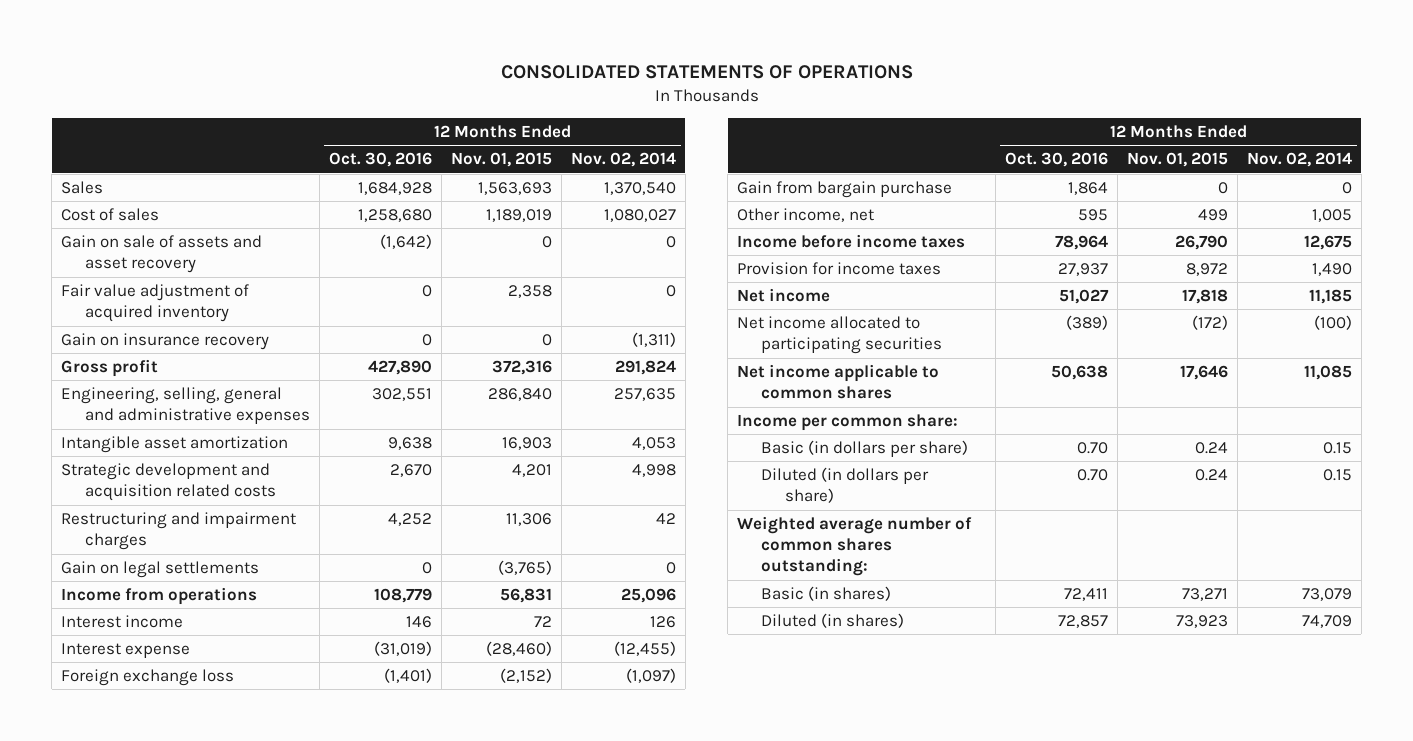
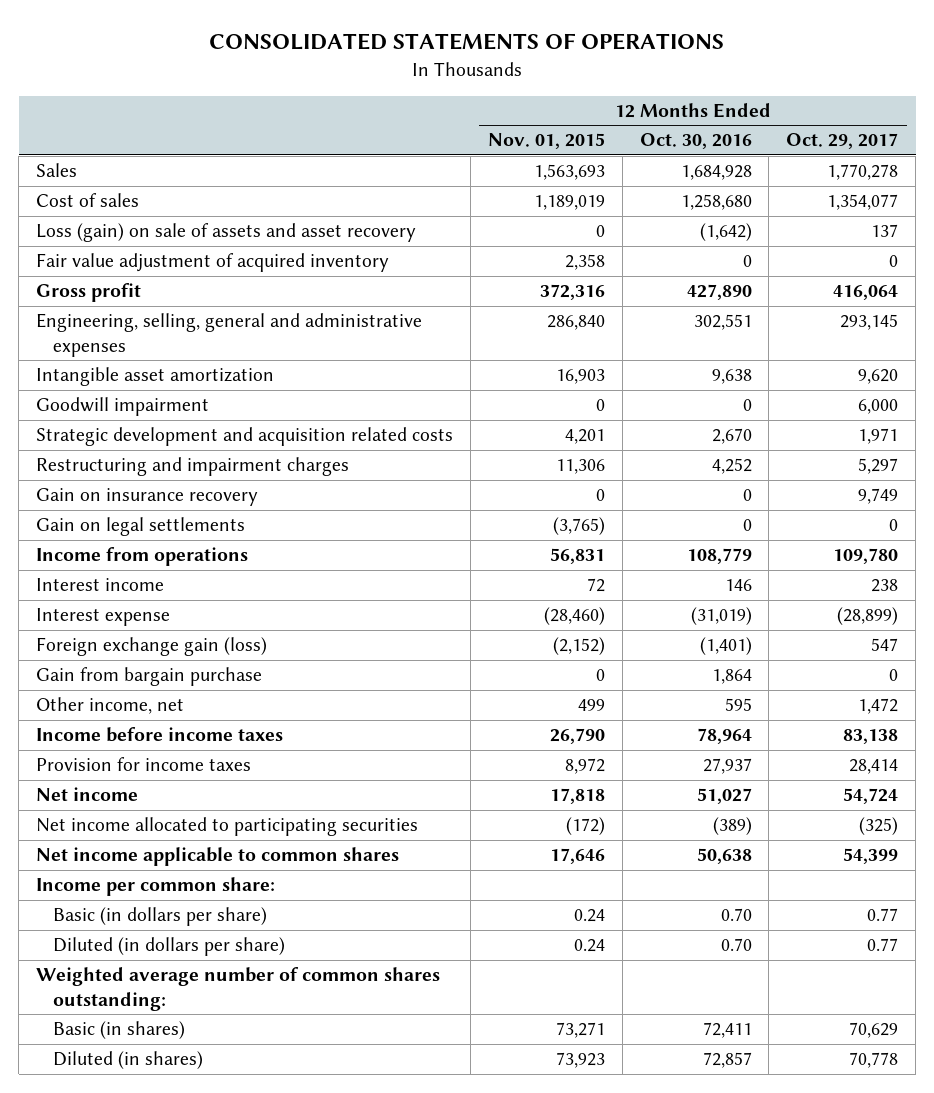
- | 12 Months Ended Oct. 30, 2016 | 12 Months Ended Nov. 01, 2015 | 12 Months Ended Nov. 02, 2014
+ | 12 Months Ended Nov. 01, 2015 | 12 Months Ended Oct. 30, 2016 | 12 Months Ended Oct. 29, 2017
- Gain on sale of assets and asset recovery | (1,642) | 0 | 0
+ Loss (gain) on sale of assets and asset recovery | 0 | (1,642) | 137
+ Goodwill impairment | 0 | 0 | 6,000
moved down: Gain on insurance recovery | 0 | 0 | 9,749
- Foreign exchange loss | (1,401) | (2,152) | (1,097)
+ Foreign exchange gain (loss) | (2,152) | (1,401) | 547

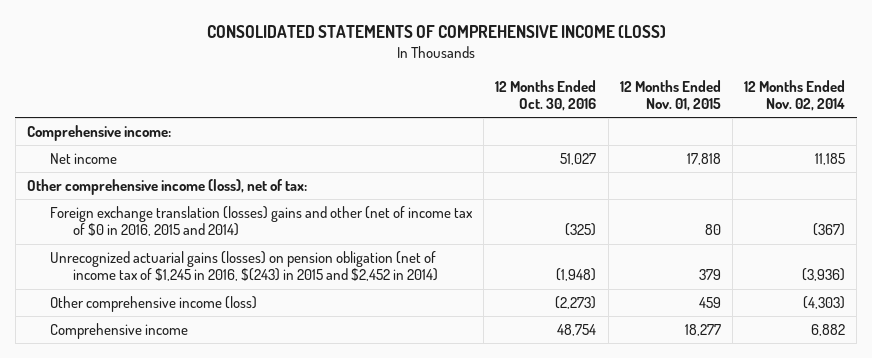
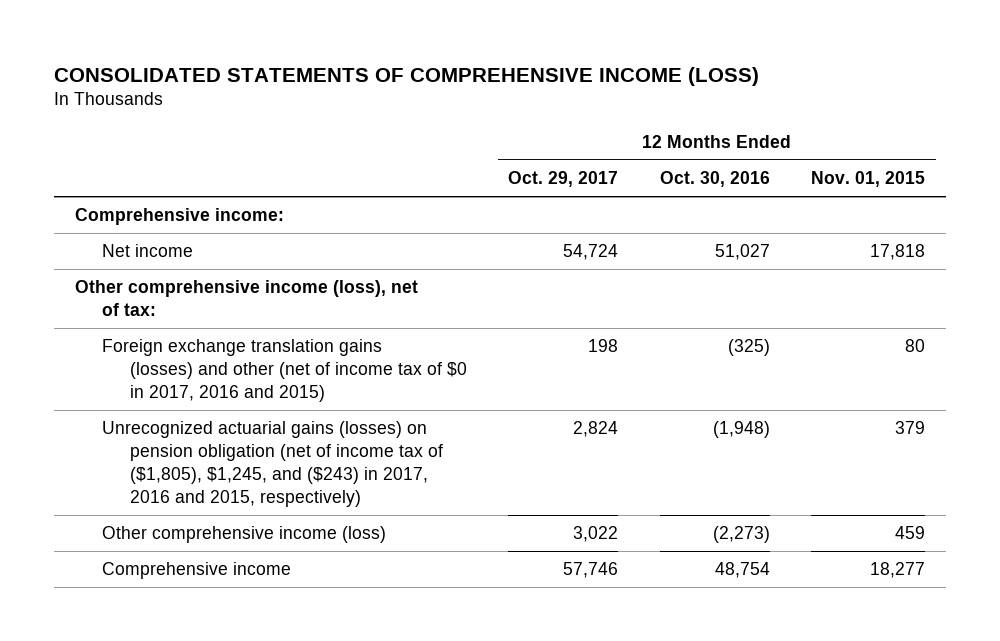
- | 12 Months Ended Oct. 30, 2016 | 12 Months Ended Nov. 01, 2015 | 12 Months Ended Nov. 02, 2014
+ | 12 Months Ended Oct. 29, 2017 | 12 Months Ended Oct. 30, 2016 | 12 Months Ended Nov. 01, 2015
- Foreign exchange translation (losses) gains and other (net of income tax of $0 in 2016, 2015 and 2014) | (325) | 80 | (367)
- Unrecognized actuarial gains (losses) on pension obligation (net of income tax of $1,245 in 2016, $(243) in 2015 and $2,452 in 2014) | (1,948) | 379 | (3,936)
+ Foreign exchange translation gains (losses) and other (net of income tax of $0 in 2017, 2016 and 2015) | 198 | (325) | 80
+ Unrecognized actuarial gains (losses) on pension obligation (net of income tax of ($1,805), $1,245, and ($243) in 2017, 2016 and 2015, respectively) | 2,824 | (1,948) | 379

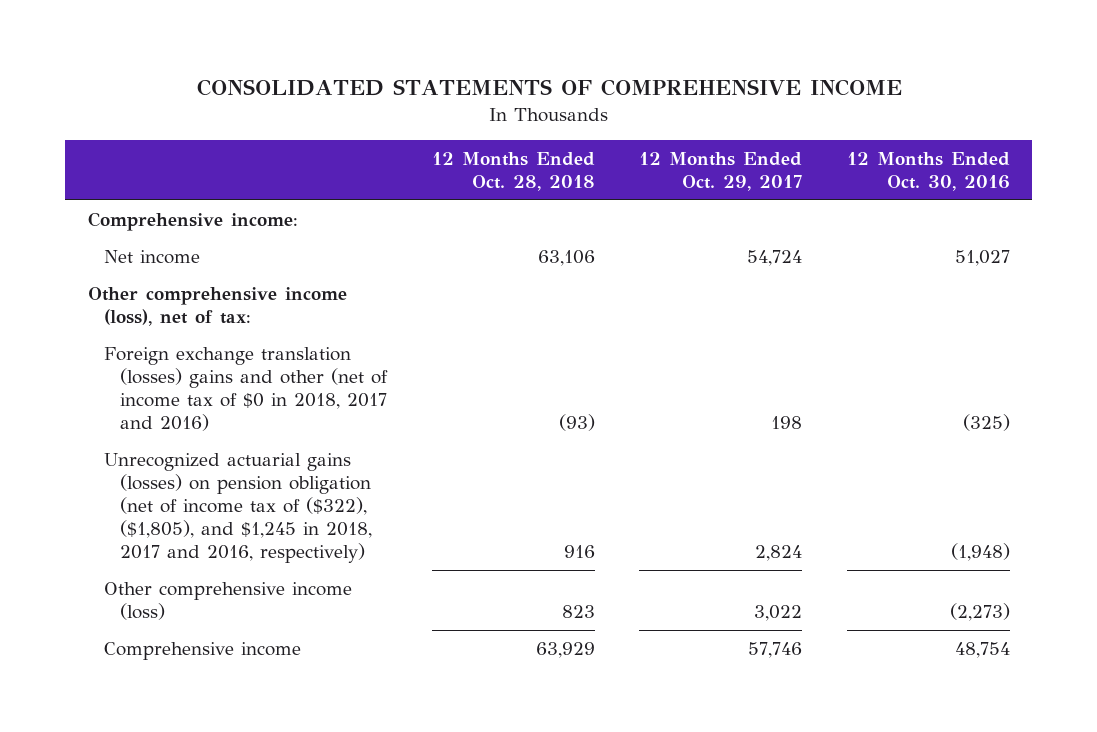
- CONSOLIDATED STATEMENTS OF COMPREHENSIVE INCOME (LOSS)
+ CONSOLIDATED STATEMENTS OF COMPREHENSIVE INCOME
- | 12 Months Ended Oct. 29, 2017 | 12 Months Ended Oct. 30, 2016 | 12 Months Ended Nov. 01, 2015
+ | 12 Months Ended Oct. 28, 2018 | 12 Months Ended Oct. 29, 2017 | 12 Months Ended Oct. 30, 2016
- Foreign exchange translation gains (losses) and other (net of income tax of $0 in 2017, 2016 and 2015) | 198 | (325) | 80
- Unrecognized actuarial gains (losses) on pension obligation (net of income tax of ($1,805), $1,245, and ($243) in 2017, 2016 and 2015, respectively) | 2,824 | (1,948) | 379
+ Foreign exchange translation (losses) gains and other (net of income tax of $0 in 2018, 2017 and 2016) | (93) | 198 | (325)
+ Unrecognized actuarial gains (losses) on pension obligation (net of income tax of ($322), ($1,805), and $1,245 in 2018, 2017 and 2016, respectively) | 916 | 2,824 | (1,948)

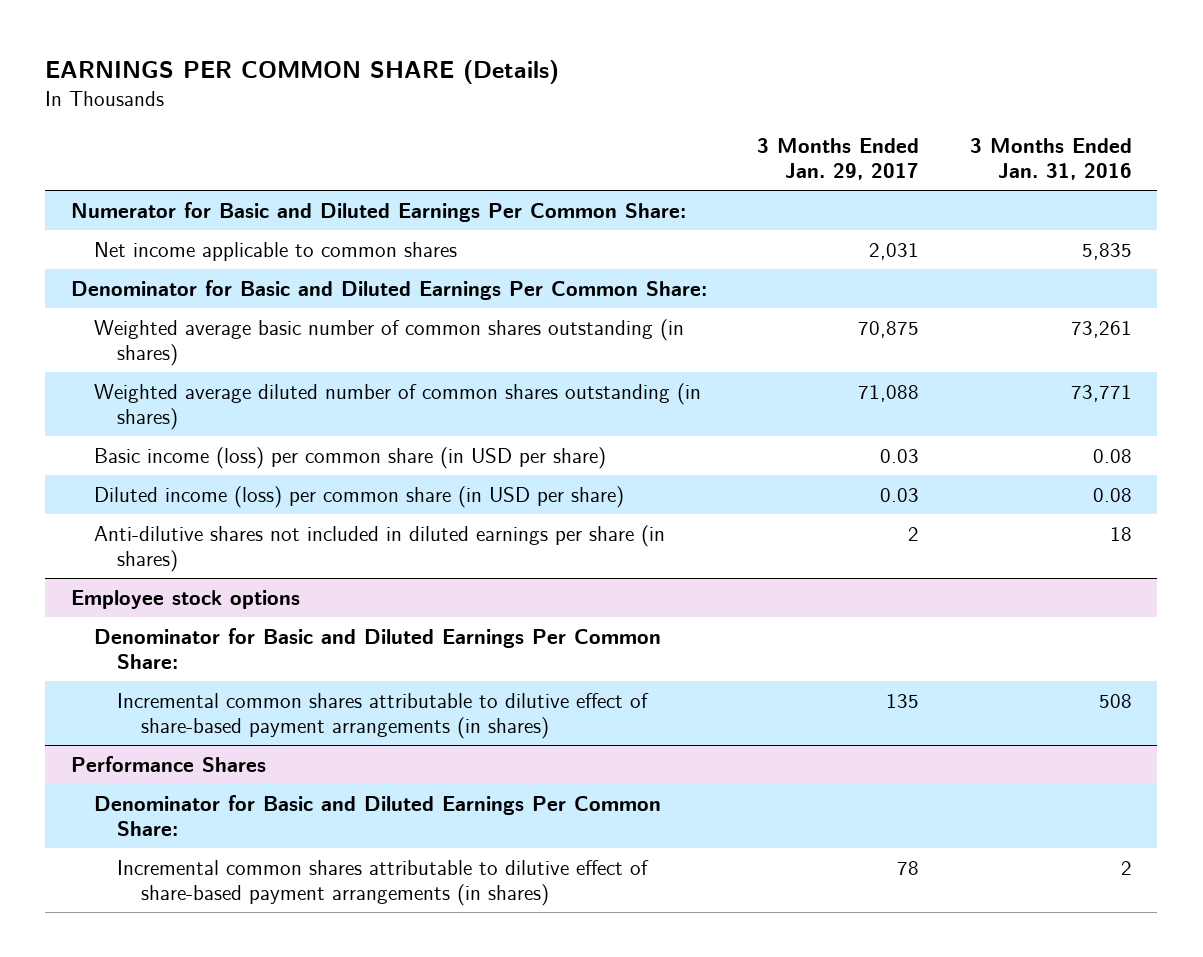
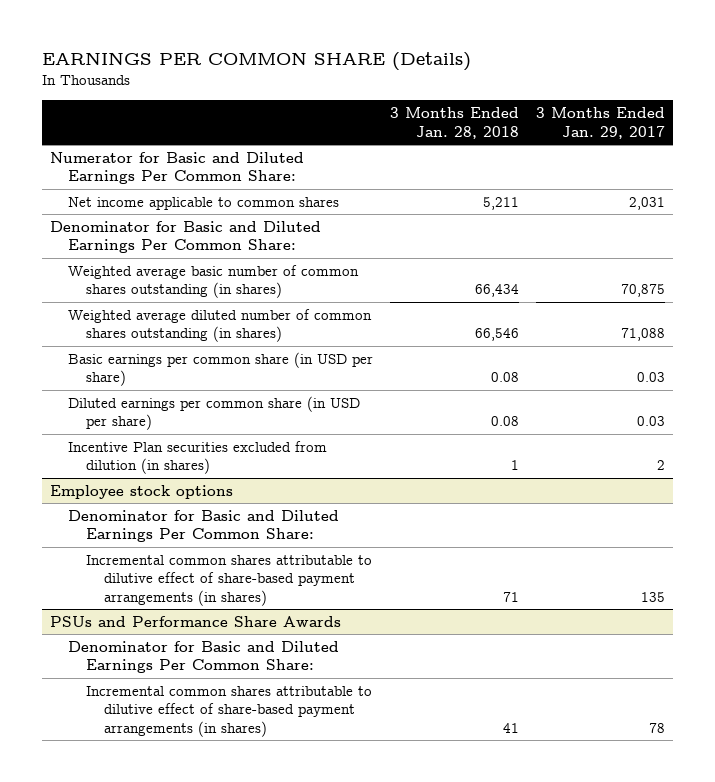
- | 3 Months Ended Jan. 29, 2017 | 3 Months Ended Jan. 31, 2016
+ | 3 Months Ended Jan. 28, 2018 | 3 Months Ended Jan. 29, 2017
- Basic income (loss) per common share (in USD per share) | 0.03 | 0.08
- Diluted income (loss) per common share (in USD per share) | 0.03 | 0.08
- Anti-dilutive shares not included in diluted earnings per share (in shares) | 2 | 18
+ Basic earnings per common share (in USD per share) | 0.08 | 0.03
+ Diluted earnings per common share (in USD per share) | 0.08 | 0.03
+ Incentive Plan securities excluded from dilution (in shares) | 1 | 2
- Performance Shares
+ PSUs and Performance Share Awards

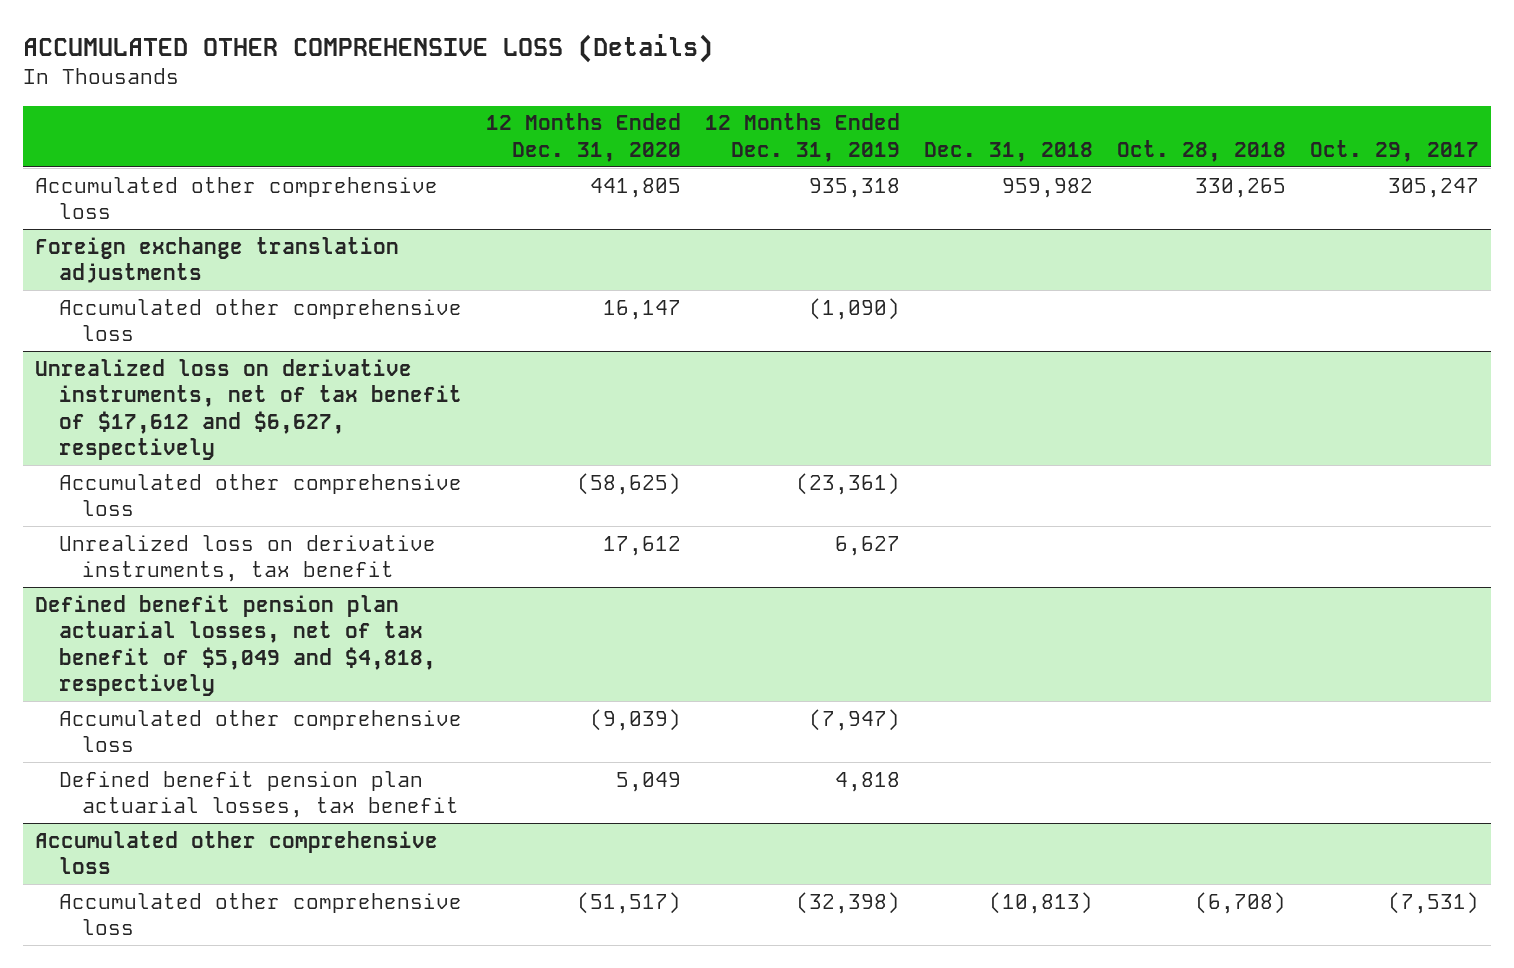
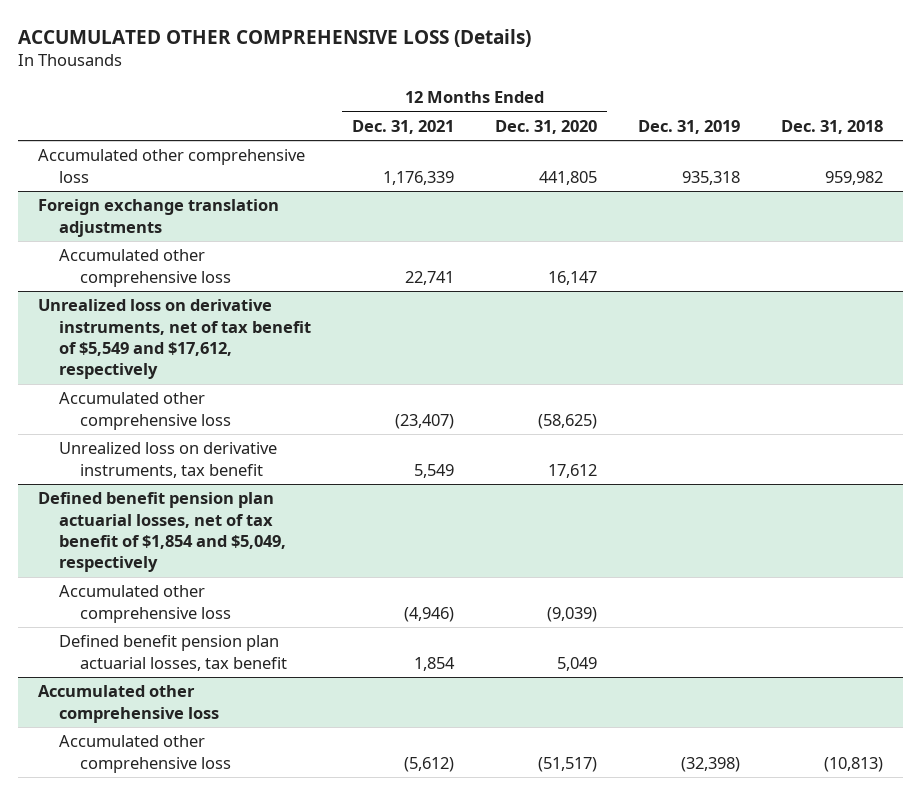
- | 12 Months Ended Dec. 31, 2020 | 12 Months Ended Dec. 31, 2019 | Dec. 31, 2018 | Oct. 28, 2018 | Oct. 29, 2017
+ | 12 Months Ended Dec. 31, 2021 | 12 Months Ended Dec. 31, 2020 | Dec. 31, 2019 | Dec. 31, 2018
- Unrealized loss on derivative instruments, net of tax benefit of $17,612 and $6,627, respectively
+ Unrealized loss on derivative instruments, net of tax benefit of $5,549 and $17,612, respectively
- Defined benefit pension plan actuarial losses, net of tax benefit of $5,049 and $4,818, respectively
+ Defined benefit pension plan actuarial losses, net of tax benefit of $1,854 and $5,049, respectively

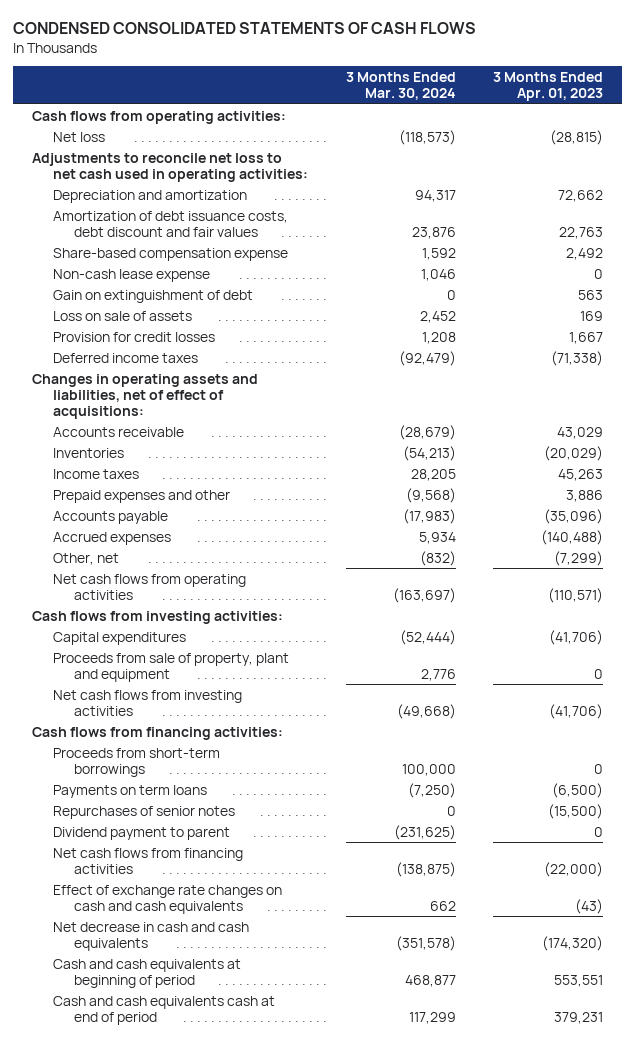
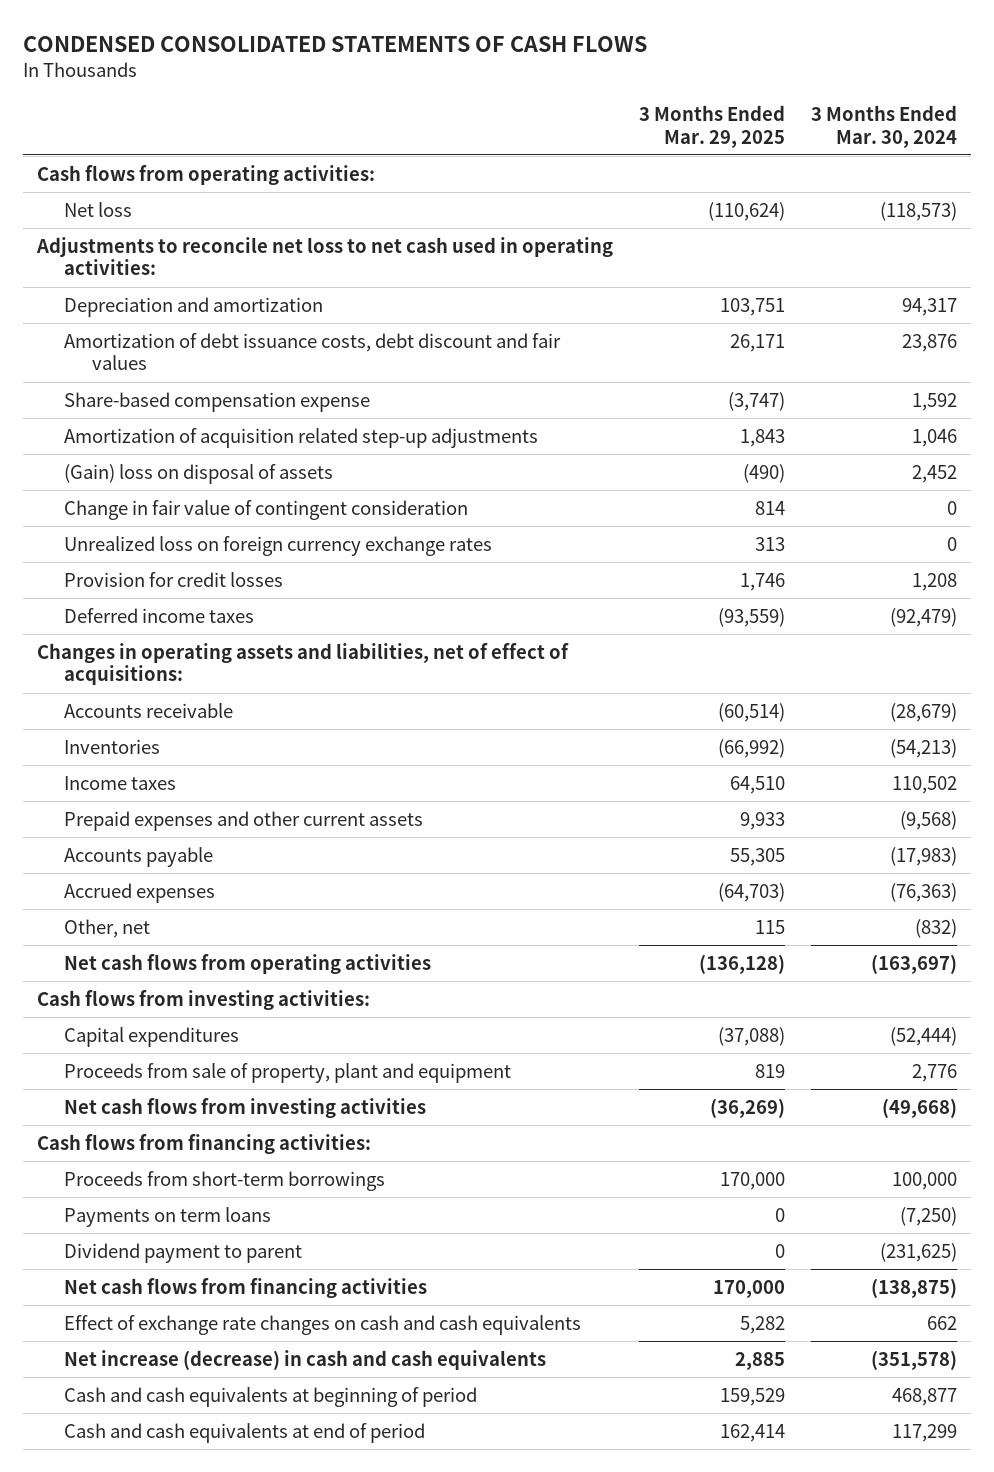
- | 3 Months Ended Mar. 30, 2024 | 3 Months Ended Apr. 01, 2023
+ | 3 Months Ended Mar. 29, 2025 | 3 Months Ended Mar. 30, 2024
- Non-cash lease expense | 1,046 | 0
- Gain on extinguishment of debt | 0 | 563
- Loss on sale of assets | 2,452 | 169
+ Amortization of acquisition related step-up adjustments | 1,843 | 1,046
+ (Gain) loss on disposal of assets | (490) | 2,452
+ Change in fair value of contingent consideration | 814 | 0
+ Unrealized loss on foreign currency exchange rates | 313 | 0
- Income taxes | 28,205 | 45,263
- Prepaid expenses and other | (9,568) | 3,886
+ Income taxes | 64,510 | 110,502
+ Prepaid expenses and other current assets | 9,933 | (9,568)
- Accrued expenses | 5,934 | (140,488)
+ Accrued expenses | (64,703) | (76,363)
- Repurchases of senior notes | 0 | (15,500)
- Net decrease in cash and cash equivalents | (351,578) | (174,320)
+ Net increase (decrease) in cash and cash equivalents | 2,885 | (351,578)
- Cash and cash equivalents cash at end of period | 117,299 | 379,231
+ Cash and cash equivalents at end of period | 162,414 | 117,299

